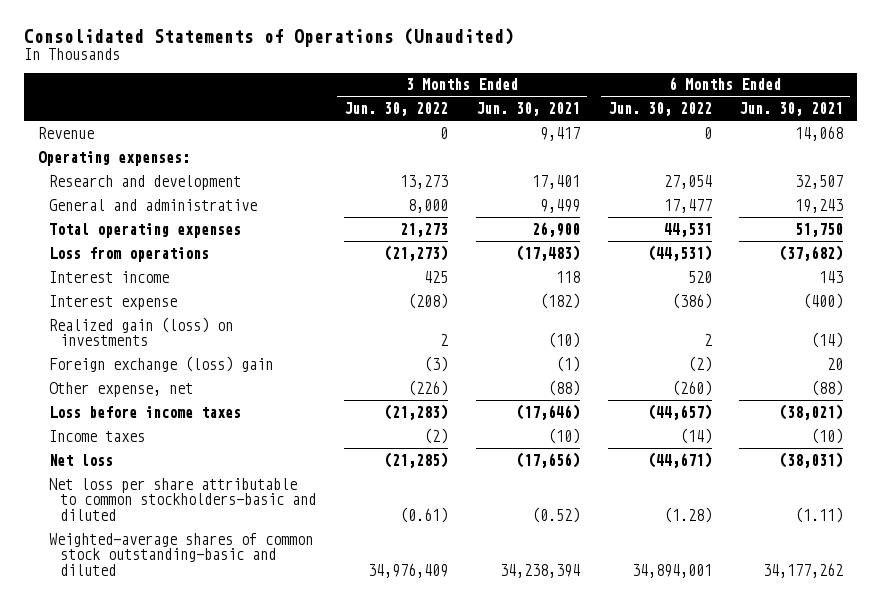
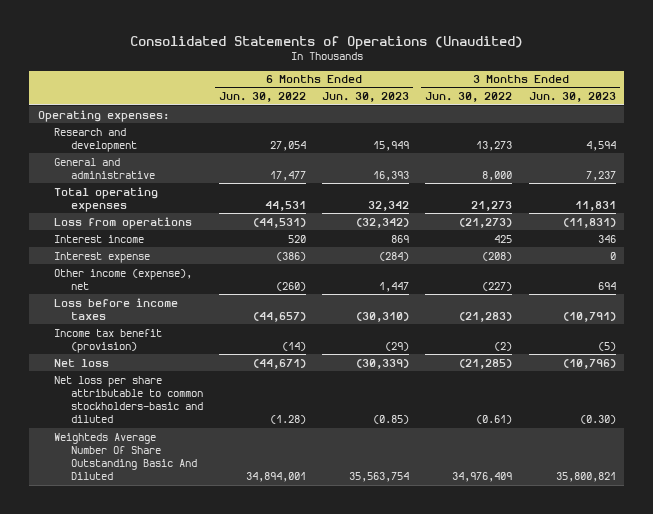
- | 3 Months Ended Jun. 30, 2022 | 3 Months Ended Jun. 30, 2021 | 6 Months Ended Jun. 30, 2022 | 6 Months Ended Jun. 30, 2021
+ | 6 Months Ended Jun. 30, 2022 | 6 Months Ended Jun. 30, 2023 | 3 Months Ended Jun. 30, 2022 | 3 Months Ended Jun. 30, 2023
- Revenue | 0 | 9,417 | 0 | 14,068
- Realized gain (loss) on investments | 2 | (10) | 2 | (14)
- Foreign exchange (loss) gain | (3) | (1) | (2) | 20
- Other expense, net | (226) | (88) | (260) | (88)
+ Other income (expense), net | (260) | 1,447 | (227) | 694
- Income taxes | (2) | (10) | (14) | (10)
+ Income tax benefit (provision) | (14) | (29) | (2) | (5)
- Weighted-average shares of common stock outstanding-basic and diluted | 34,976,409 | 34,238,394 | 34,894,001 | 34,177,262
+ Weighteds Average Number Of Share Outstanding Basic And Diluted | 34,894,001 | 35,563,754 | 34,976,409 | 35,800,821

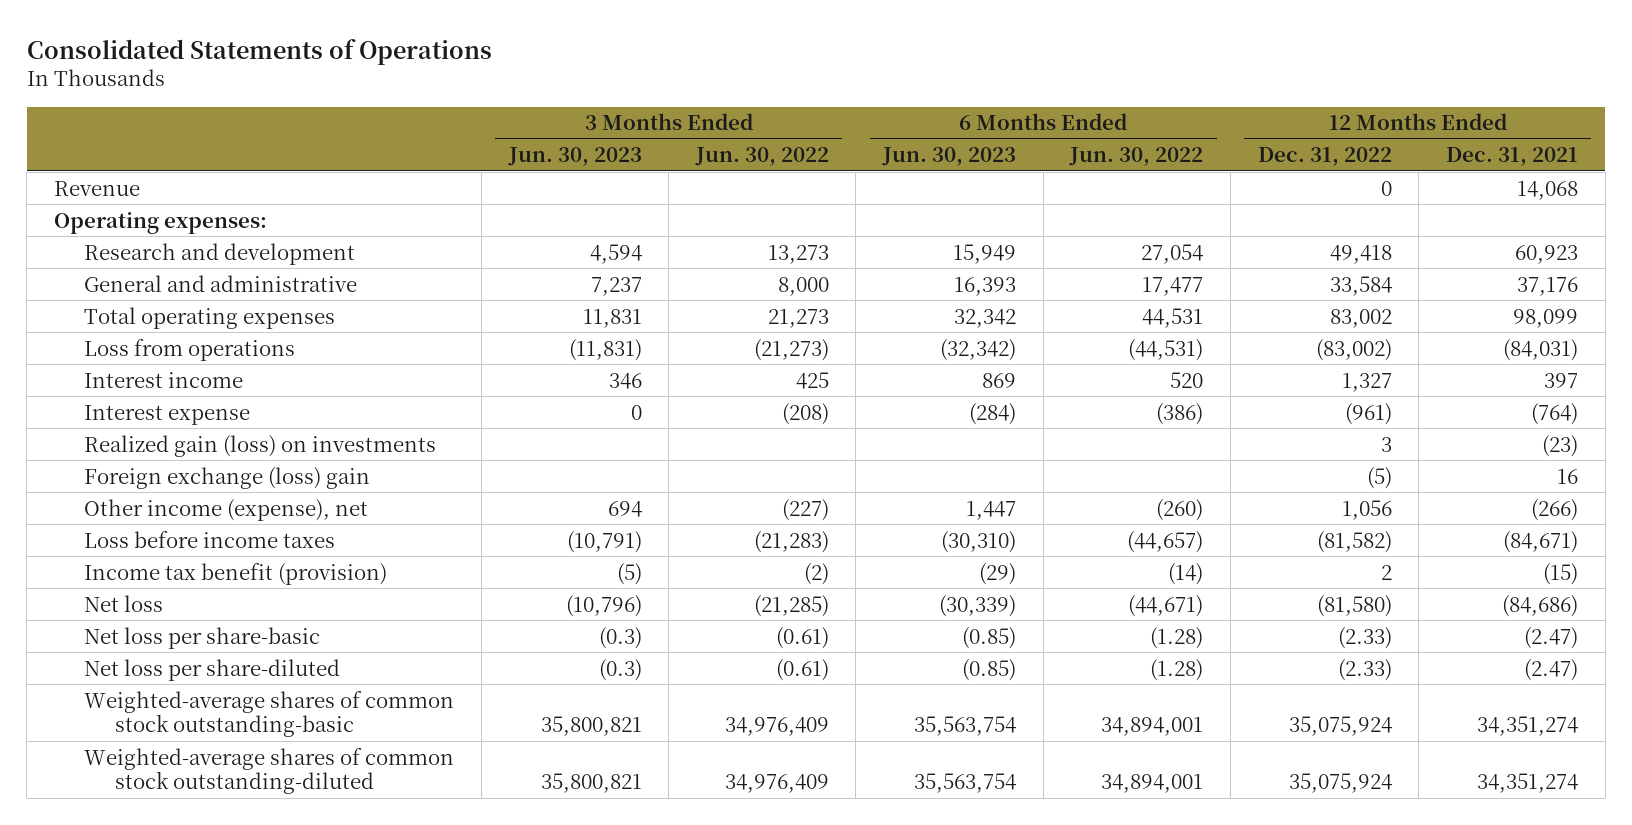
- Consolidated Statements of Operations (Unaudited)
+ Consolidated Statements of Operations
- | 6 Months Ended Jun. 30, 2022 | 6 Months Ended Jun. 30, 2023 | 3 Months Ended Jun. 30, 2022 | 3 Months Ended Jun. 30, 2023
+ | 3 Months Ended Jun. 30, 2023 | 3 Months Ended Jun. 30, 2022 | 6 Months Ended Jun. 30, 2023 | 6 Months Ended Jun. 30, 2022 | 12 Months Ended Dec. 31, 2022 | 12 Months Ended Dec. 31, 2021
+ Revenue | | | | | 0 | 14,068
+ Realized gain (loss) on investments | | | | | 3 | (23)
+ Foreign exchange (loss) gain | | | | | (5) | 16
- Net loss per share attributable to common stockholders-basic and diluted | (1.28) | (0.85) | (0.61) | (0.30)
- Weighteds Average Number Of Share Outstanding Basic And Diluted | 34,894,001 | 35,563,754 | 34,976,409 | 35,800,821
+ Net loss per share-basic | (0.3) | (0.61) | (0.85) | (1.28) | (2.33) | (2.47)
+ Net loss per share-diluted | (0.3) | (0.61) | (0.85) | (1.28) | (2.33) | (2.47)
+ Weighted-average shares of common stock outstanding-basic | 35,800,821 | 34,976,409 | 35,563,754 | 34,894,001 | 35,075,924 | 34,351,274
+ Weighted-average shares of common stock outstanding-diluted | 35,800,821 | 34,976,409 | 35,563,754 | 34,894,001 | 35,075,924 | 34,351,274

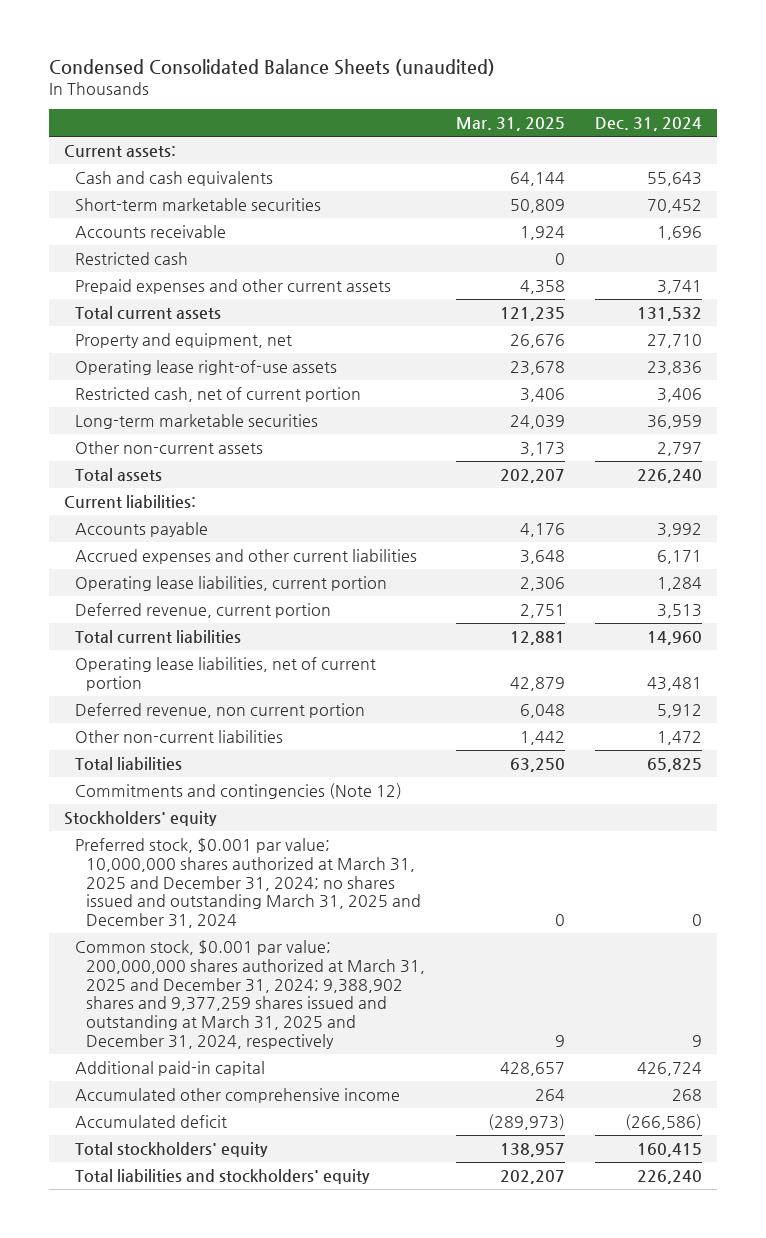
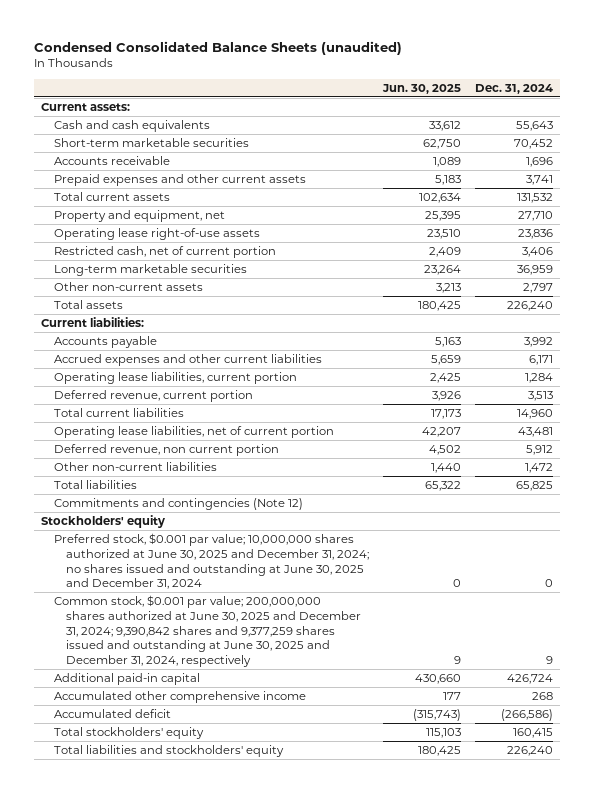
- | Mar. 31, 2025 | Dec. 31, 2024
+ | Jun. 30, 2025 | Dec. 31, 2024
- Restricted cash | 0 |
- Preferred stock, $0.001 par value; 10,000,000 shares authorized at March 31, 2025 and December 31, 2024; no shares issued and outstanding March 31, 2025 and December 31, 2024 | 0 | 0
- Common stock, $0.001 par value; 200,000,000 shares authorized at March 31, 2025 and December 31, 2024; 9,388,902 shares and 9,377,259 shares issued and outstanding at March 31, 2025 and December 31, 2024, respectively | 9 | 9
+ Preferred stock, $0.001 par value; 10,000,000 shares authorized at June 30, 2025 and December 31, 2024; no shares issued and outstanding at June 30, 2025 and December 31, 2024 | 0 | 0
+ Common stock, $0.001 par value; 200,000,000 shares authorized at June 30, 2025 and December 31, 2024; 9,390,842 shares and 9,377,259 shares issued and outstanding at June 30, 2025 and December 31, 2024, respectively | 9 | 9

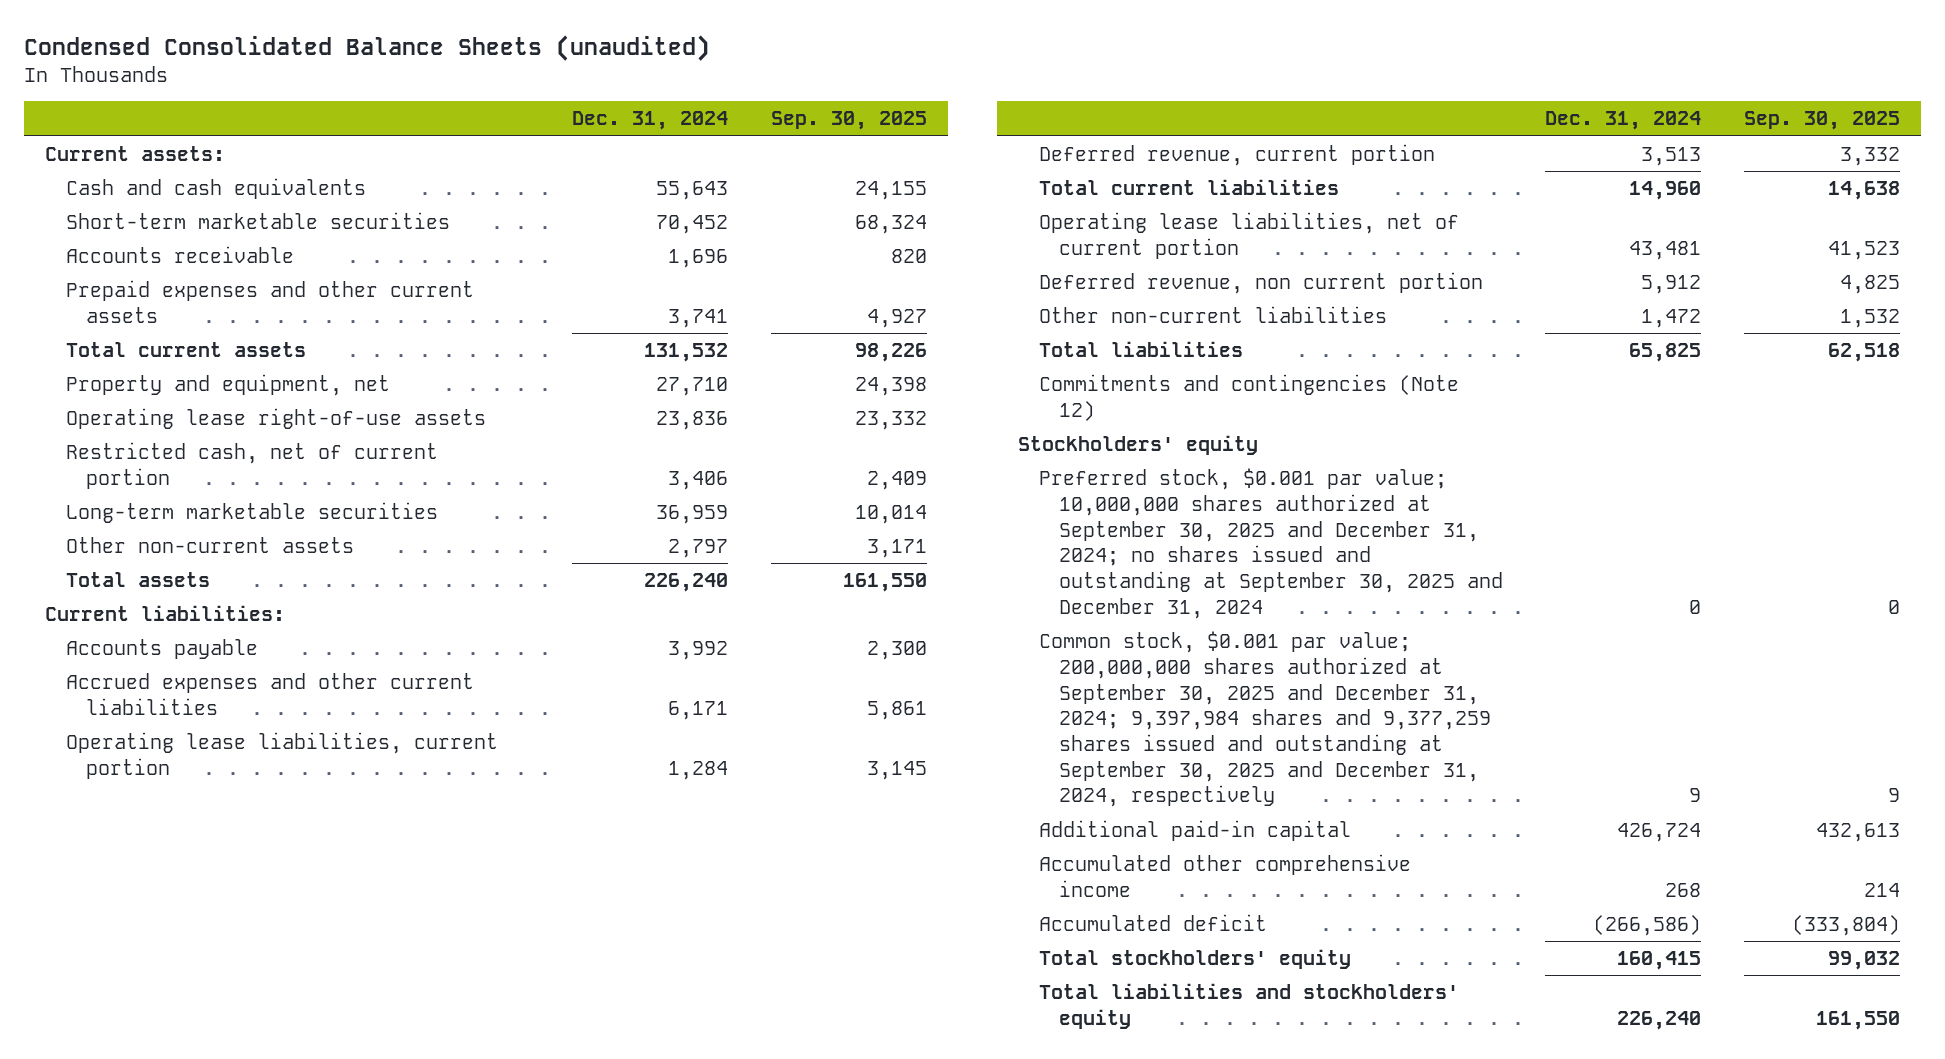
- | Jun. 30, 2025 | Dec. 31, 2024
+ | Dec. 31, 2024 | Sep. 30, 2025
- Preferred stock, $0.001 par value; 10,000,000 shares authorized at June 30, 2025 and December 31, 2024; no shares issued and outstanding at June 30, 2025 and December 31, 2024 | 0 | 0
- Common stock, $0.001 par value; 200,000,000 shares authorized at June 30, 2025 and December 31, 2024; 9,390,842 shares and 9,377,259 shares issued and outstanding at June 30, 2025 and December 31, 2024, respectively | 9 | 9
+ Preferred stock, $0.001 par value; 10,000,000 shares authorized at September 30, 2025 and December 31, 2024; no shares issued and outstanding at September 30, 2025 and December 31, 2024 | 0 | 0
+ Common stock, $0.001 par value; 200,000,000 shares authorized at September 30, 2025 and December 31, 2024; 9,397,984 shares and 9,377,259 shares issued and outstanding at September 30, 2025 and December 31, 2024, respectively | 9 | 9

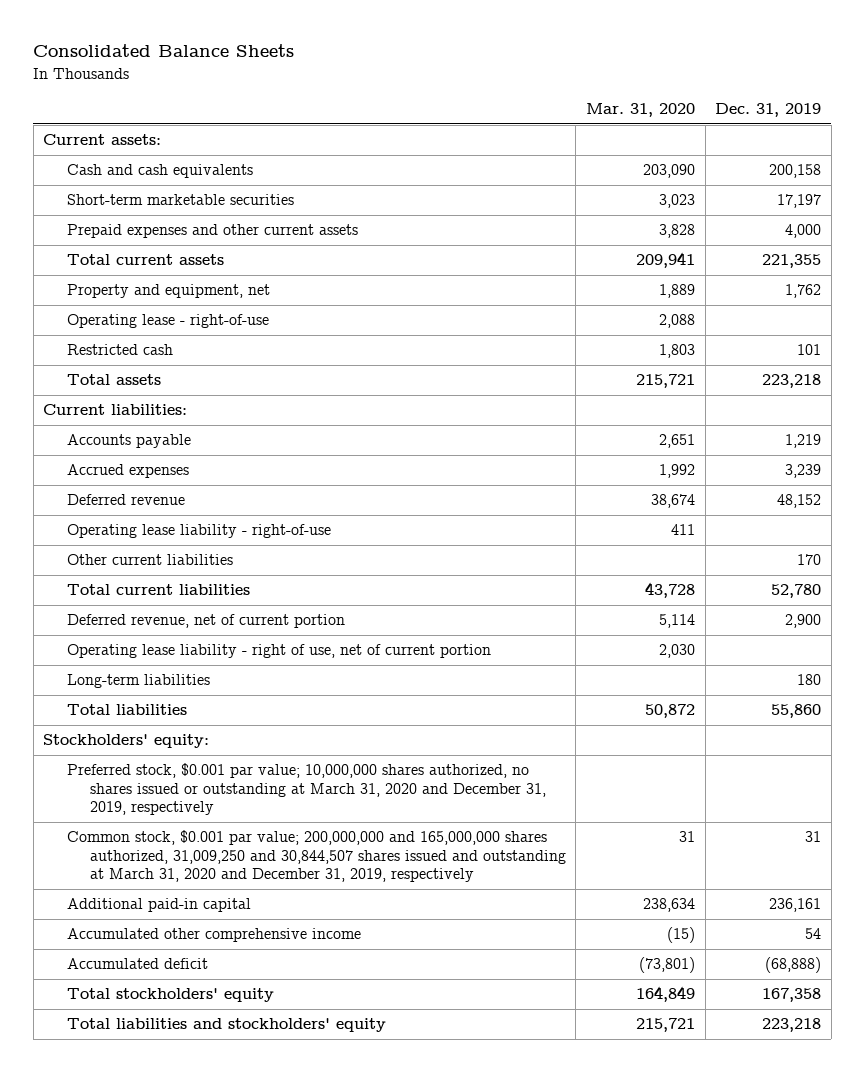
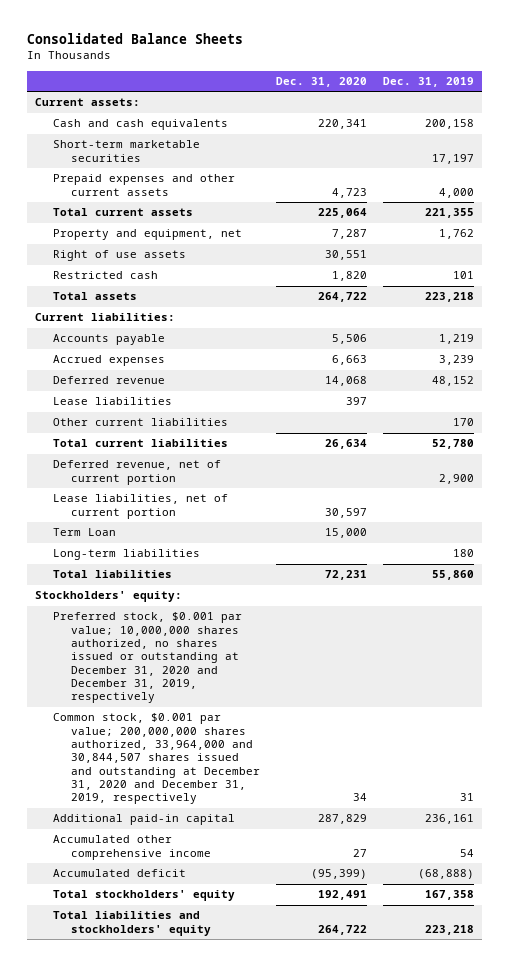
- | Mar. 31, 2020 | Dec. 31, 2019
+ | Dec. 31, 2020 | Dec. 31, 2019
- Operating lease - right-of-use | 2,088 |
+ Right of use assets | 30,551 |
- Operating lease liability - right-of-use | 411 |
+ Lease liabilities | 397 |
- Operating lease liability - right of use, net of current portion | 2,030 |
+ Lease liabilities, net of current portion | 30,597 |
+ Term Loan | 15,000 |
- Preferred stock, $0.001 par value; 10,000,000 shares authorized, no shares issued or outstanding at March 31, 2020 and December 31, 2019, respectively
- Common stock, $0.001 par value; 200,000,000 and 165,000,000 shares authorized, 31,009,250 and 30,844,507 shares issued and outstanding at March 31, 2020 and December 31, 2019, respectively | 31 | 31
+ Preferred stock, $0.001 par value; 10,000,000 shares authorized, no shares issued or outstanding at December 31, 2020 and December 31, 2019, respectively
+ Common stock, $0.001 par value; 200,000,000 shares authorized, 33,964,000 and 30,844,507 shares issued and outstanding at December 31, 2020 and December 31, 2019, respectively | 34 | 31

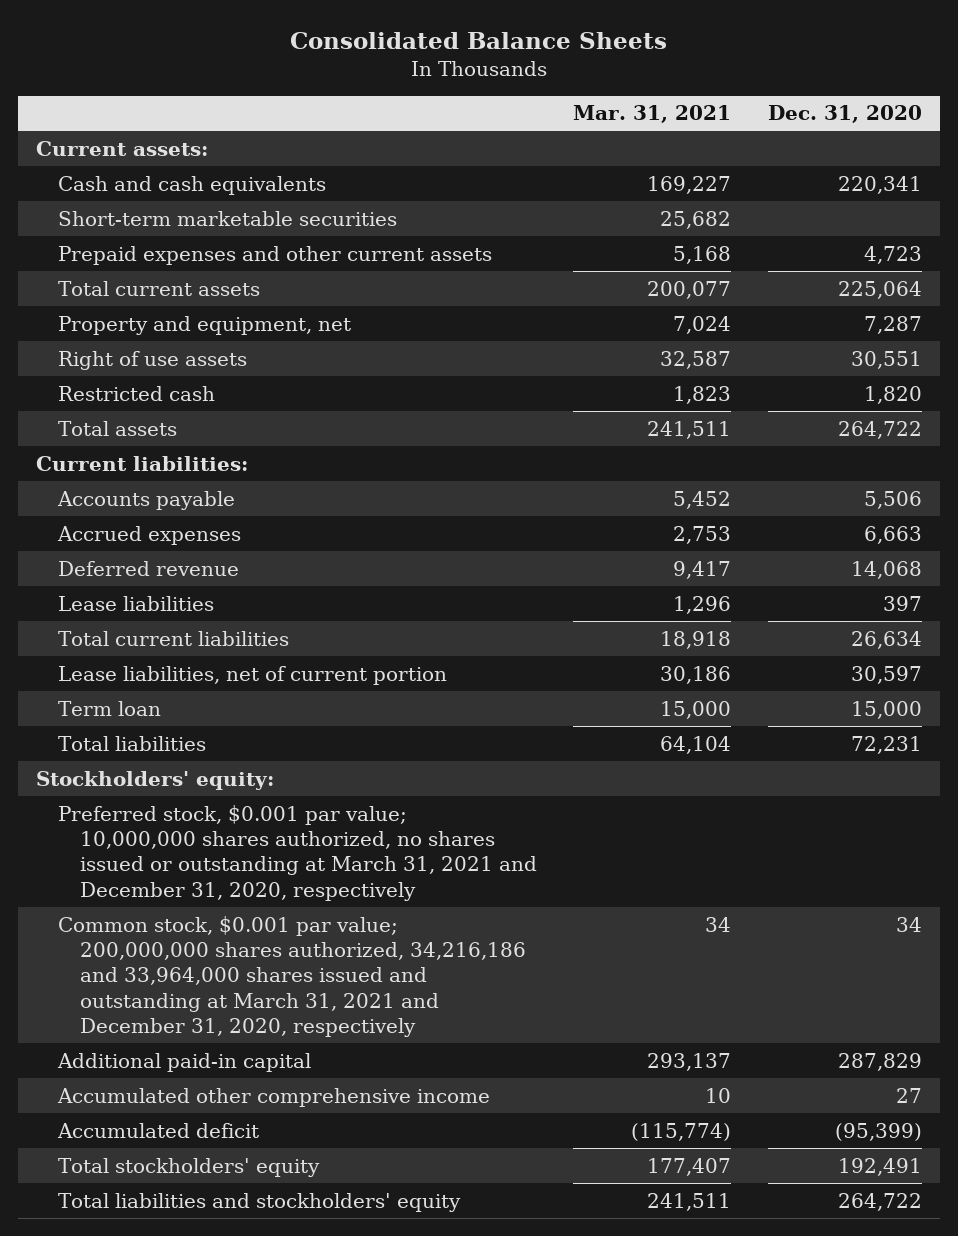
- | Dec. 31, 2020 | Dec. 31, 2019
+ | Mar. 31, 2021 | Dec. 31, 2020
- Other current liabilities | | 170
- Deferred revenue, net of current portion | | 2,900
- Term Loan | 15,000 |
- Long-term liabilities | | 180
+ Term loan | 15,000 | 15,000
- Preferred stock, $0.001 par value; 10,000,000 shares authorized, no shares issued or outstanding at December 31, 2020 and December 31, 2019, respectively
- Common stock, $0.001 par value; 200,000,000 shares authorized, 33,964,000 and 30,844,507 shares issued and outstanding at December 31, 2020 and December 31, 2019, respectively | 34 | 31
+ Preferred stock, $0.001 par value; 10,000,000 shares authorized, no shares issued or outstanding at March 31, 2021 and December 31, 2020, respectively
+ Common stock, $0.001 par value; 200,000,000 shares authorized, 34,216,186 and 33,964,000 shares issued and outstanding at March 31, 2021 and December 31, 2020, respectively | 34 | 34

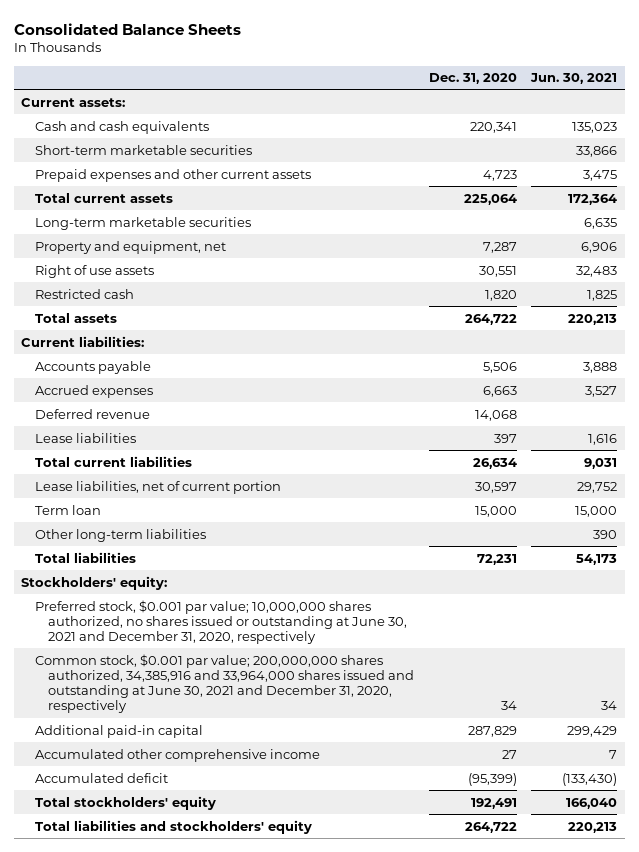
- | Mar. 31, 2021 | Dec. 31, 2020
+ | Dec. 31, 2020 | Jun. 30, 2021
+ Long-term marketable securities | | 6,635
+ Other long-term liabilities | | 390
- Preferred stock, $0.001 par value; 10,000,000 shares authorized, no shares issued or outstanding at March 31, 2021 and December 31, 2020, respectively
- Common stock, $0.001 par value; 200,000,000 shares authorized, 34,216,186 and 33,964,000 shares issued and outstanding at March 31, 2021 and December 31, 2020, respectively | 34 | 34
+ Preferred stock, $0.001 par value; 10,000,000 shares authorized, no shares issued or outstanding at June 30, 2021 and December 31, 2020, respectively
+ Common stock, $0.001 par value; 200,000,000 shares authorized, 34,385,916 and 33,964,000 shares issued and outstanding at June 30, 2021 and December 31, 2020, respectively | 34 | 34

